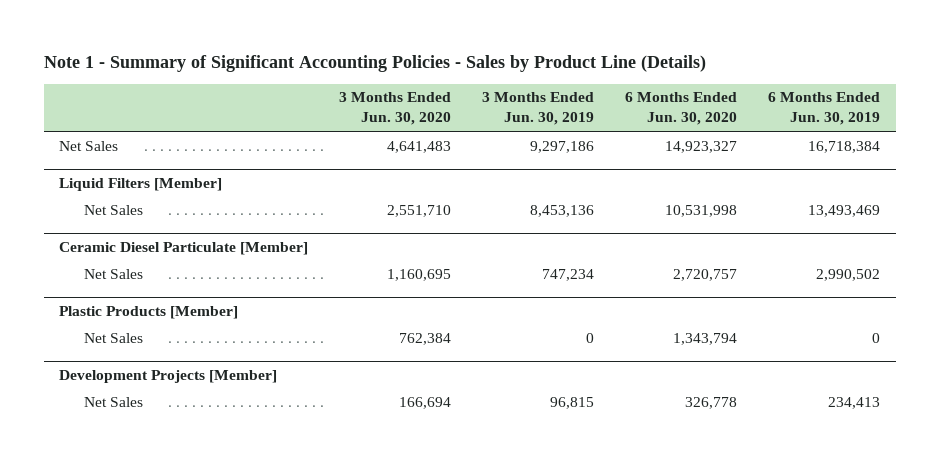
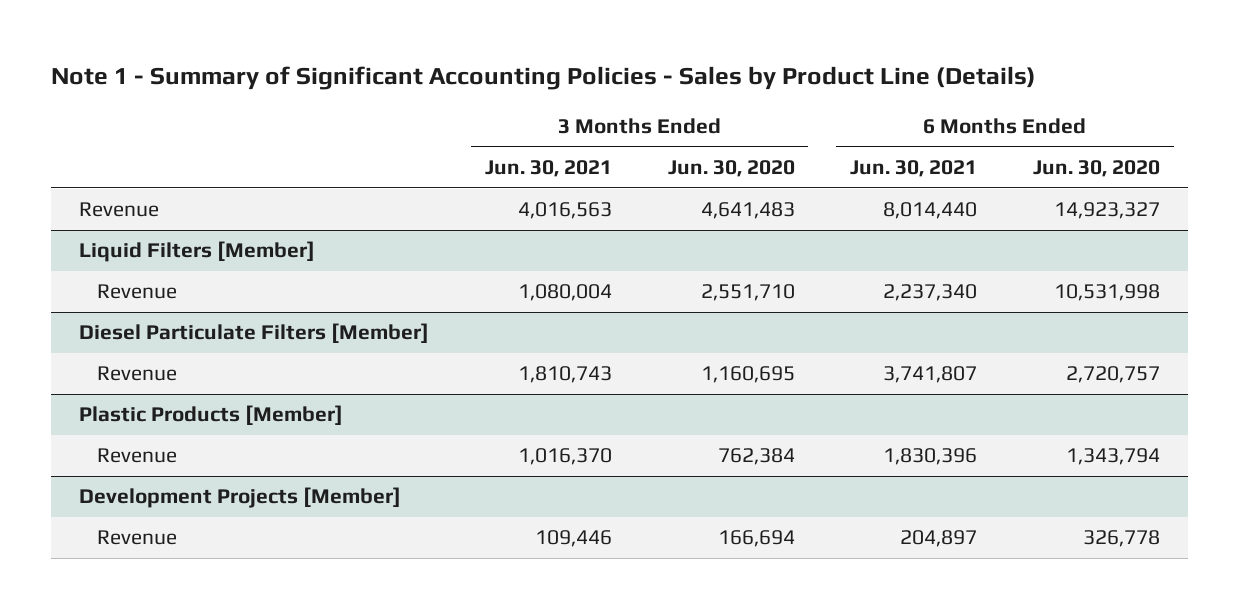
- | 3 Months Ended Jun. 30, 2020 | 3 Months Ended Jun. 30, 2019 | 6 Months Ended Jun. 30, 2020 | 6 Months Ended Jun. 30, 2019
+ | 3 Months Ended Jun. 30, 2021 | 3 Months Ended Jun. 30, 2020 | 6 Months Ended Jun. 30, 2021 | 6 Months Ended Jun. 30, 2020
- Net Sales | 4,641,483 | 9,297,186 | 14,923,327 | 16,718,384
+ Revenue | 4,016,563 | 4,641,483 | 8,014,440 | 14,923,327
@ Liquid Filters [Member]
- Net Sales | 2,551,710 | 8,453,136 | 10,531,998 | 13,493,469
- Ceramic Diesel Particulate [Member]
- Net Sales | 1,160,695 | 747,234 | 2,720,757 | 2,990,502
@ Liquid Filters [Member]
+ Revenue | 1,080,004 | 2,551,710 | 2,237,340 | 10,531,998
+ Diesel Particulate Filters [Member]
+ Revenue | 1,810,743 | 1,160,695 | 3,741,807 | 2,720,757
@ Plastic Products [Member]
- Net Sales | 762,384 | 0 | 1,343,794 | 0
+ Revenue | 1,016,370 | 762,384 | 1,830,396 | 1,343,794
@ Development Projects [Member]
- Net Sales | 166,694 | 96,815 | 326,778 | 234,413
+ Revenue | 109,446 | 166,694 | 204,897 | 326,778

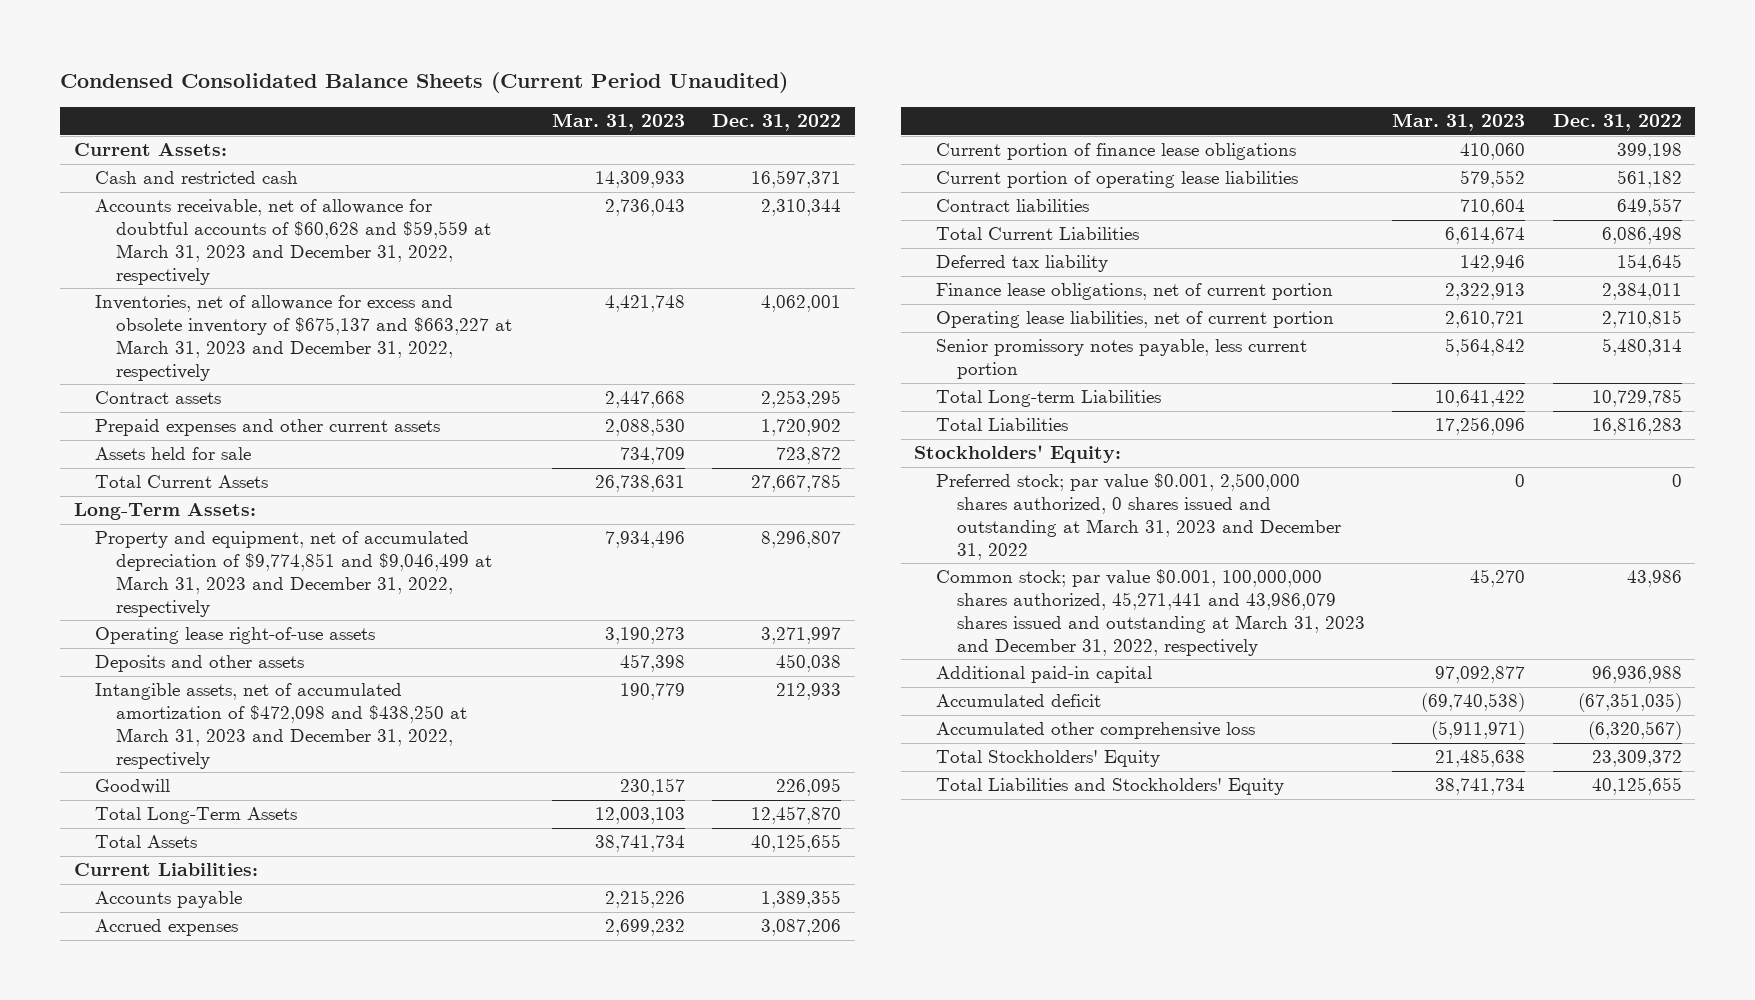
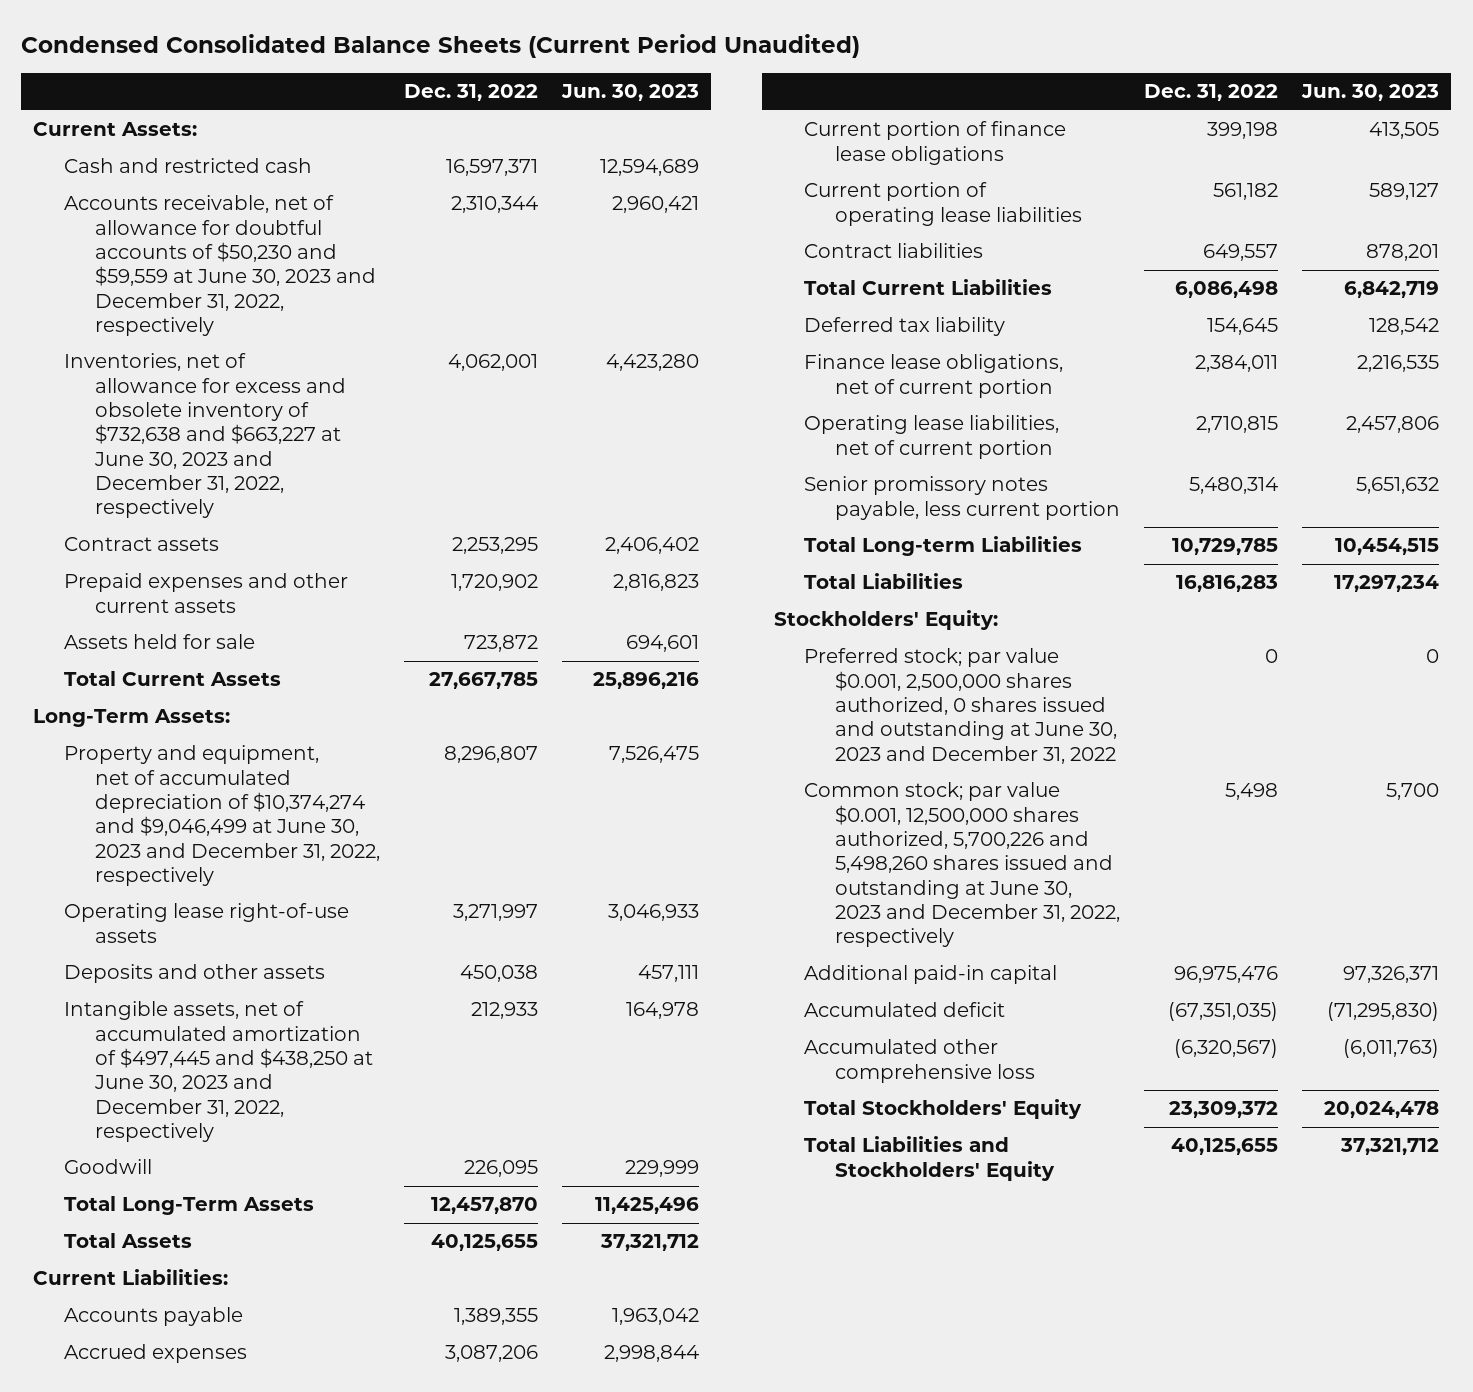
- | Mar. 31, 2023 | Dec. 31, 2022
+ | Dec. 31, 2022 | Jun. 30, 2023
- Accounts receivable, net of allowance for doubtful accounts of $60,628 and $59,559 at March 31, 2023 and December 31, 2022, respectively | 2,736,043 | 2,310,344
- Inventories, net of allowance for excess and obsolete inventory of $675,137 and $663,227 at March 31, 2023 and December 31, 2022, respectively | 4,421,748 | 4,062,001
+ Accounts receivable, net of allowance for doubtful accounts of $50,230 and $59,559 at June 30, 2023 and December 31, 2022, respectively | 2,310,344 | 2,960,421
+ Inventories, net of allowance for excess and obsolete inventory of $732,638 and $663,227 at June 30, 2023 and December 31, 2022, respectively | 4,062,001 | 4,423,280
- Property and equipment, net of accumulated depreciation of $9,774,851 and $9,046,499 at March 31, 2023 and December 31, 2022, respectively | 7,934,496 | 8,296,807
+ Property and equipment, net of accumulated depreciation of $10,374,274 and $9,046,499 at June 30, 2023 and December 31, 2022, respectively | 8,296,807 | 7,526,475
- Intangible assets, net of accumulated amortization of $472,098 and $438,250 at March 31, 2023 and December 31, 2022, respectively | 190,779 | 212,933
+ Intangible assets, net of accumulated amortization of $497,445 and $438,250 at June 30, 2023 and December 31, 2022, respectively | 212,933 | 164,978
- Preferred stock; par value $0.001, 2,500,000 shares authorized, 0 shares issued and outstanding at March 31, 2023 and December 31, 2022 | 0 | 0
- Common stock; par value $0.001, 100,000,000 shares authorized, 45,271,441 and 43,986,079 shares issued and outstanding at March 31, 2023 and December 31, 2022, respectively | 45,270 | 43,986
- Additional paid-in capital | 97,092,877 | 96,936,988
+ Preferred stock; par value $0.001, 2,500,000 shares authorized, 0 shares issued and outstanding at June 30, 2023 and December 31, 2022 | 0 | 0
+ Common stock; par value $0.001, 12,500,000 shares authorized, 5,700,226 and 5,498,260 shares issued and outstanding at June 30, 2023 and December 31, 2022, respectively | 5,498 | 5,700
+ Additional paid-in capital | 96,975,476 | 97,326,371

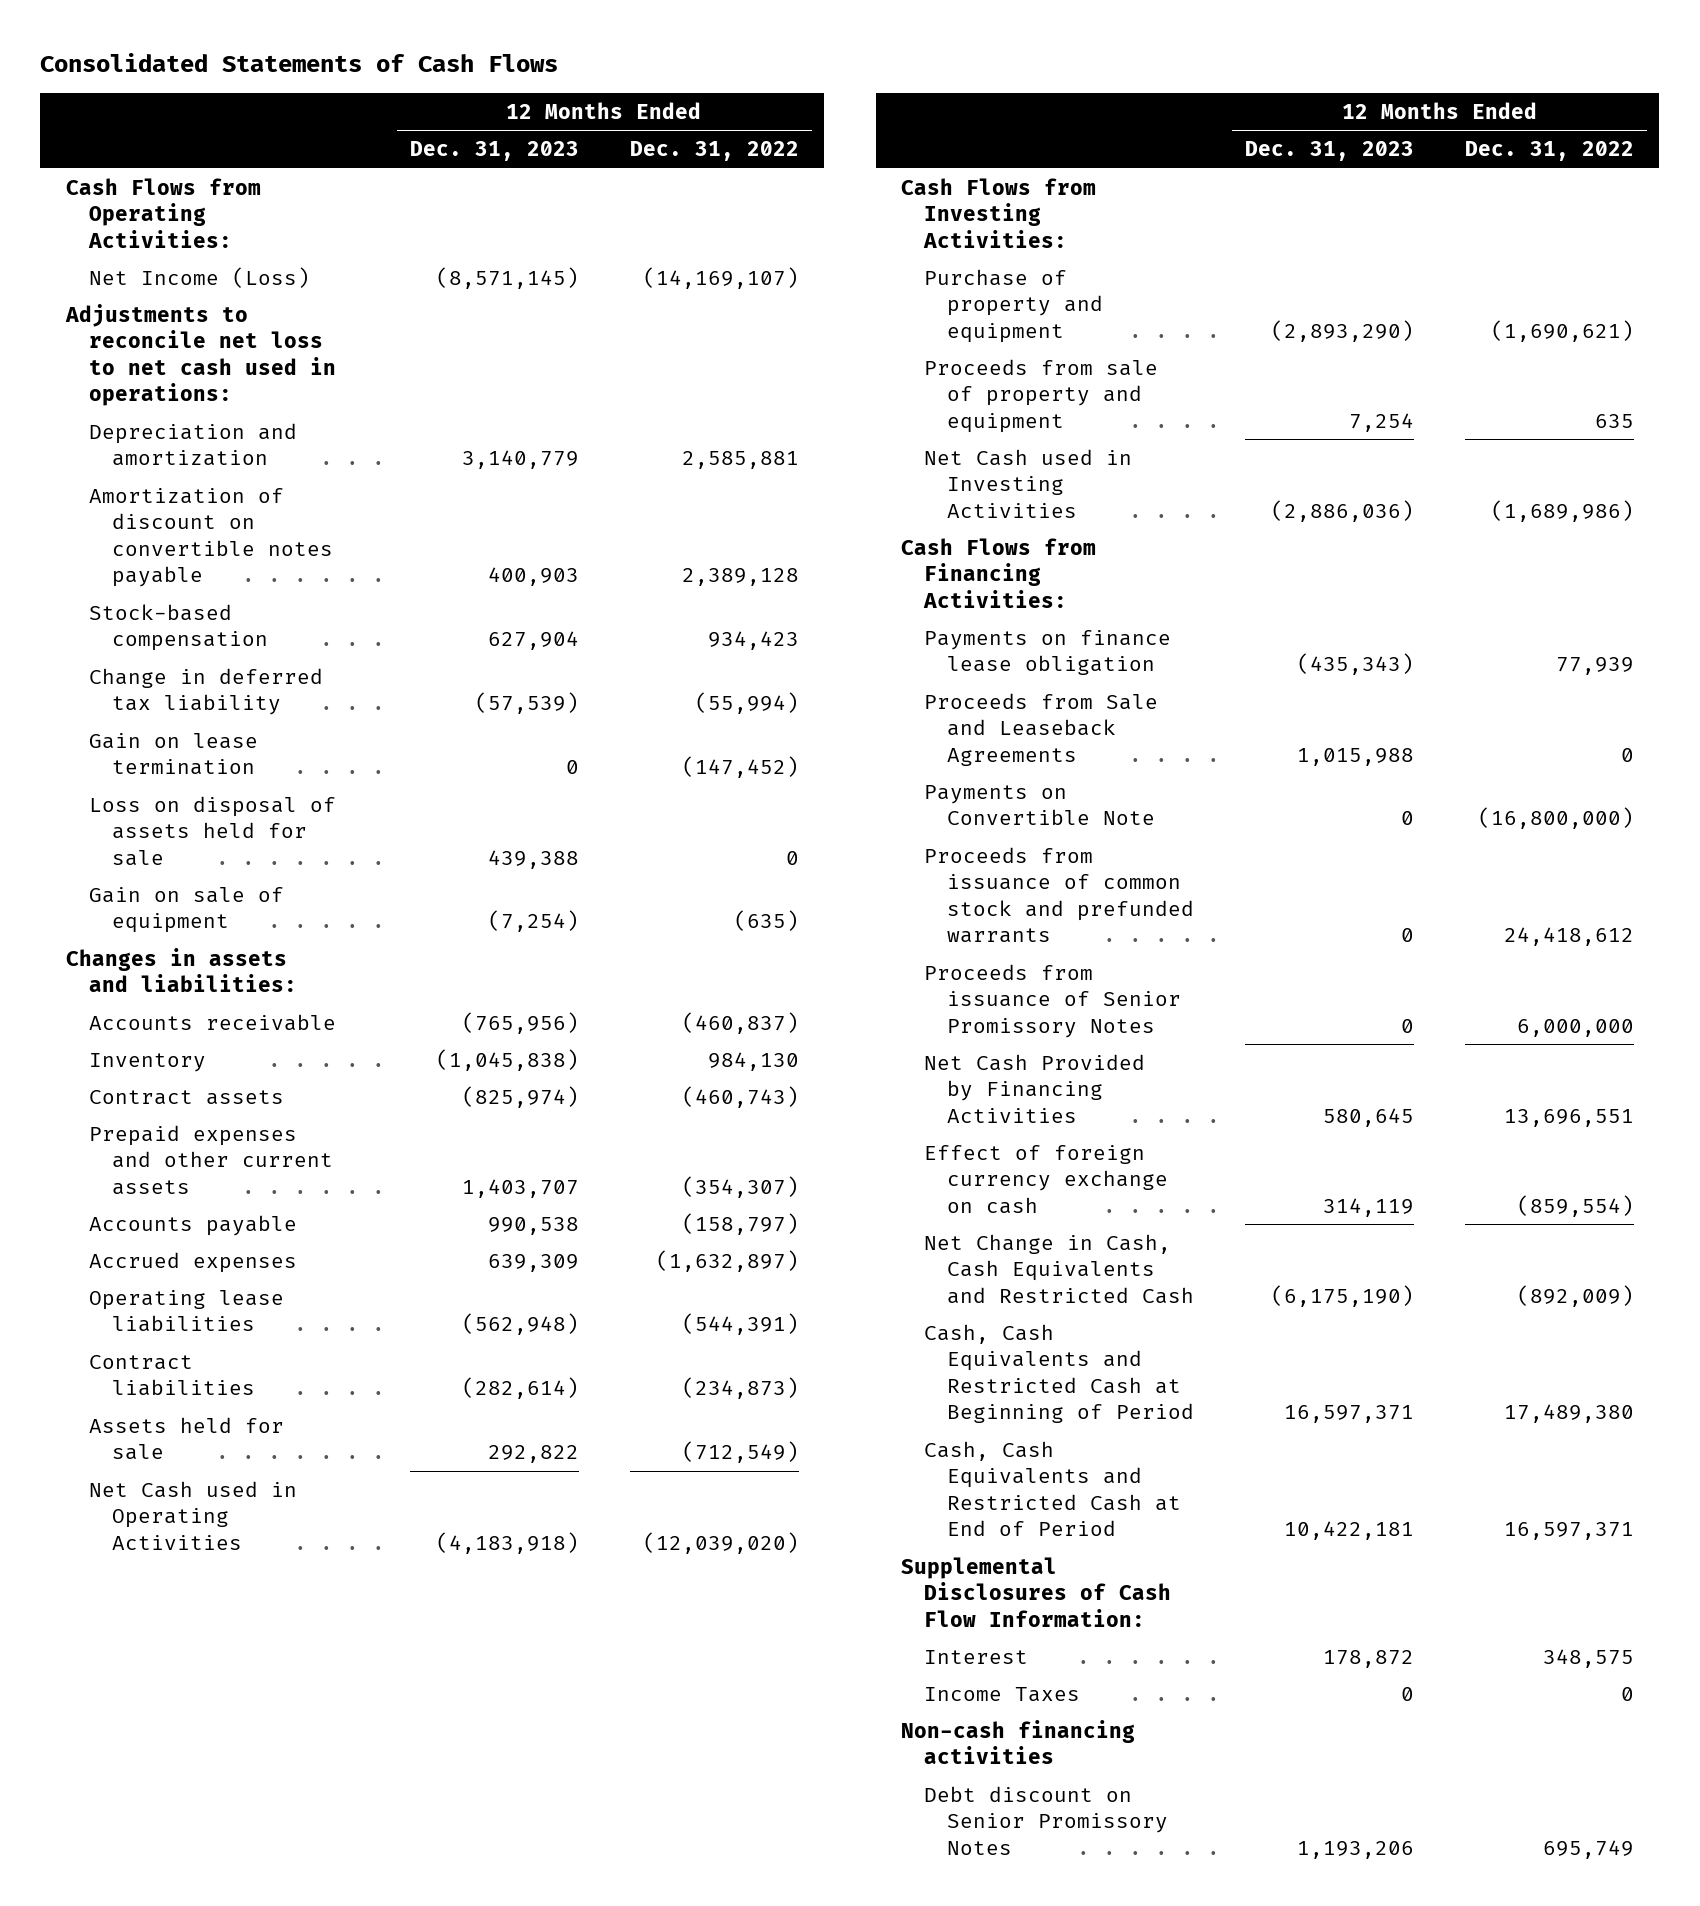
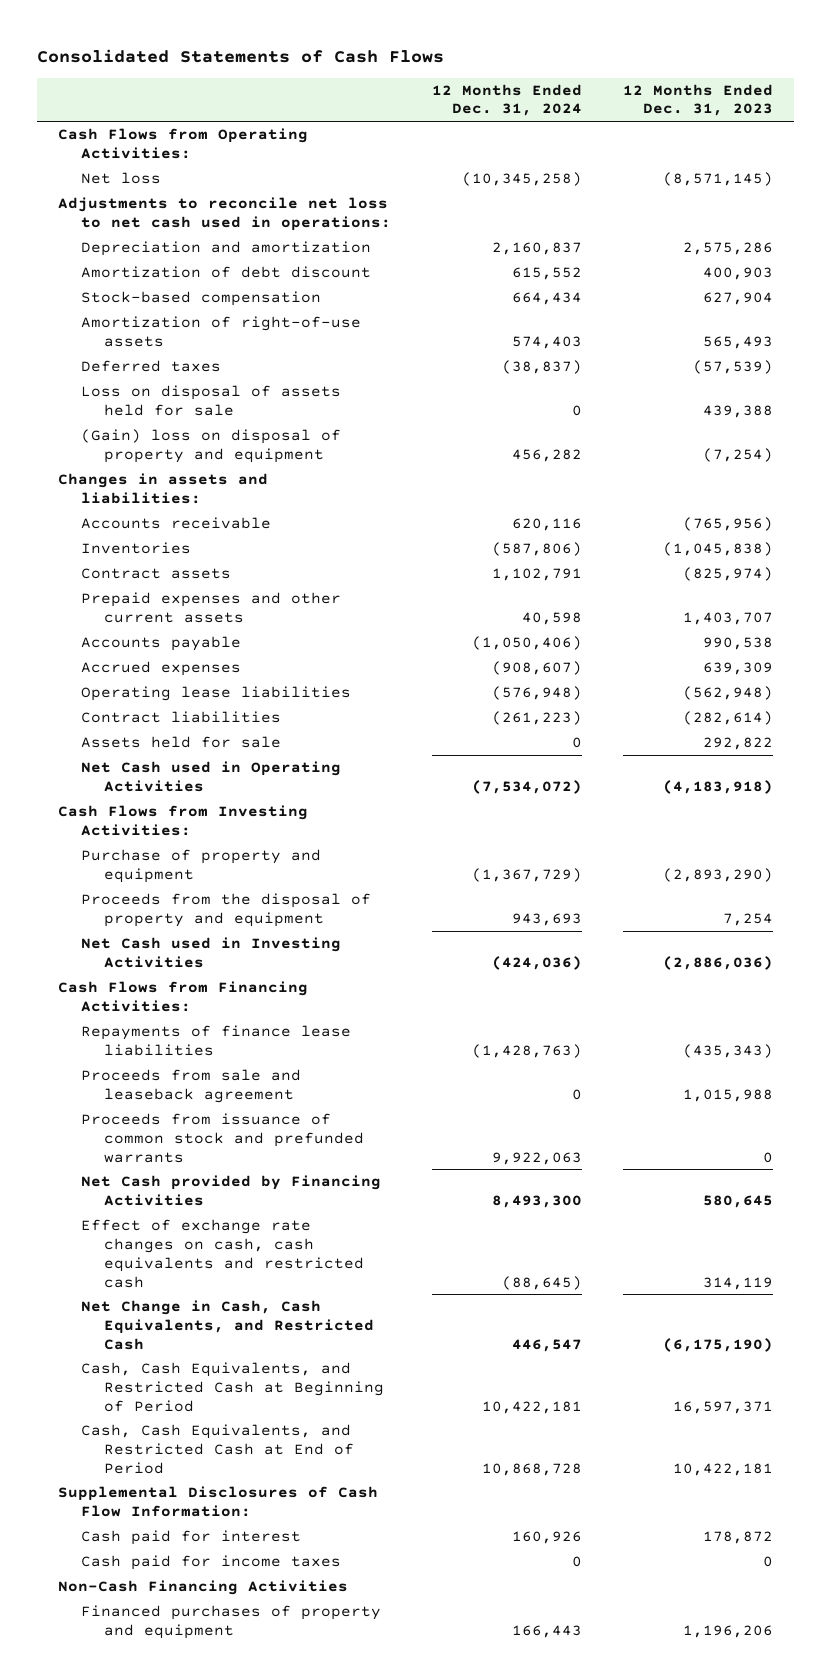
- | 12 Months Ended Dec. 31, 2023 | 12 Months Ended Dec. 31, 2022
+ | 12 Months Ended Dec. 31, 2024 | 12 Months Ended Dec. 31, 2023
- Net Income (Loss) | (8,571,145) | (14,169,107)
+ Net loss | (10,345,258) | (8,571,145)
- Depreciation and amortization | 3,140,779 | 2,585,881
- Amortization of discount on convertible notes payable | 400,903 | 2,389,128
+ Depreciation and amortization | 2,160,837 | 2,575,286
+ Amortization of debt discount | 615,552 | 400,903
- Change in deferred tax liability | (57,539) | (55,994)
- Gain on lease termination | 0 | (147,452)
+ Amortization of right-of-use assets | 574,403 | 565,493
+ Deferred taxes | (38,837) | (57,539)
- Gain on sale of equipment | (7,254) | (635)
+ (Gain) loss on disposal of property and equipment | 456,282 | (7,254)
- Inventory | (1,045,838) | 984,130
+ Inventories | (587,806) | (1,045,838)
- Proceeds from sale of property and equipment | 7,254 | 635
+ Proceeds from the disposal of property and equipment | 943,693 | 7,254
- Payments on finance lease obligation | (435,343) | 77,939
- Proceeds from Sale and Leaseback Agreements | 1,015,988 | 0
- Payments on Convertible Note | 0 | (16,800,000)
+ Repayments of finance lease liabilities | (1,428,763) | (435,343)
+ Proceeds from sale and leaseback agreement | 0 | 1,015,988
- Proceeds from issuance of Senior Promissory Notes | 0 | 6,000,000
- Net Cash Provided by Financing Activities | 580,645 | 13,696,551
- Effect of foreign currency exchange on cash | 314,119 | (859,554)
- Net Change in Cash, Cash Equivalents and Restricted Cash | (6,175,190) | (892,009)
- Cash, Cash Equivalents and Restricted Cash at Beginning of Period | 16,597,371 | 17,489,380
- Cash, Cash Equivalents and Restricted Cash at End of Period | 10,422,181 | 16,597,371
+ Net Cash provided by Financing Activities | 8,493,300 | 580,645
+ Effect of exchange rate changes on cash, cash equivalents and restricted cash | (88,645) | 314,119
+ Net Change in Cash, Cash Equivalents, and Restricted Cash | 446,547 | (6,175,190)
+ Cash, Cash Equivalents, and Restricted Cash at Beginning of Period | 10,422,181 | 16,597,371
+ Cash, Cash Equivalents, and Restricted Cash at End of Period | 10,868,728 | 10,422,181
- Interest | 178,872 | 348,575
- Income Taxes | 0 | 0
- Non-cash financing activities
- Debt discount on Senior Promissory Notes | 1,193,206 | 695,749
+ Cash paid for interest | 160,926 | 178,872
+ Cash paid for income taxes | 0 | 0
+ Non-Cash Financing Activities
+ Financed purchases of property and equipment | 166,443 | 1,196,206

